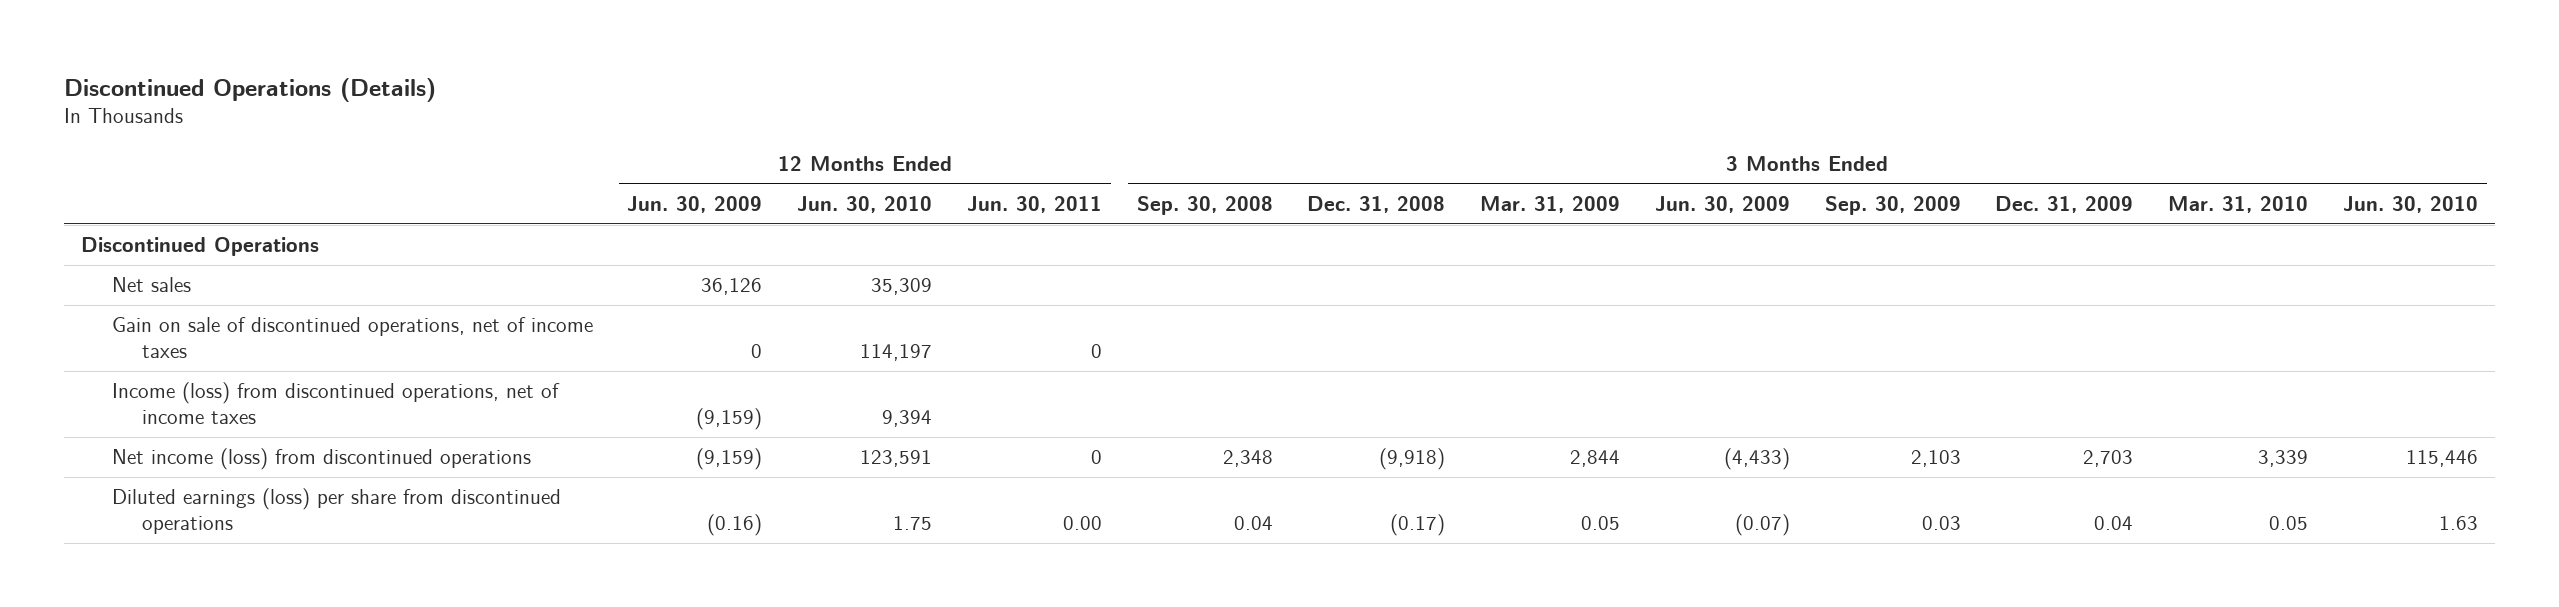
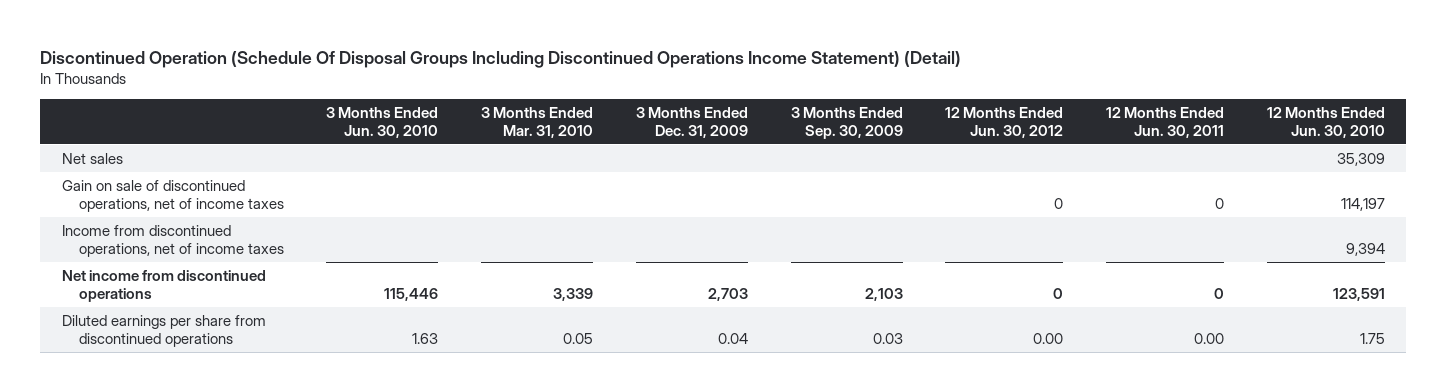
- Discontinued Operations (Details)
+ Discontinued Operation (Schedule Of Disposal Groups Including Discontinued Operations Income Statement) (Detail)
- | 12 Months Ended Jun. 30, 2009 | 12 Months Ended Jun. 30, 2010 | 12 Months Ended Jun. 30, 2011 | 3 Months Ended Sep. 30, 2008 | 3 Months Ended Dec. 31, 2008 | 3 Months Ended Mar. 31, 2009 | 3 Months Ended Jun. 30, 2009 | 3 Months Ended Sep. 30, 2009 | 3 Months Ended Dec. 31, 2009 | 3 Months Ended Mar. 31, 2010 | 3 Months Ended Jun. 30, 2010
+ | 3 Months Ended Jun. 30, 2010 | 3 Months Ended Mar. 31, 2010 | 3 Months Ended Dec. 31, 2009 | 3 Months Ended Sep. 30, 2009 | 12 Months Ended Jun. 30, 2012 | 12 Months Ended Jun. 30, 2011 | 12 Months Ended Jun. 30, 2010
- Discontinued Operations
- Income (loss) from discontinued operations, net of income taxes | (9,159) | 9,394 | | | | | | | | |
- Net income (loss) from discontinued operations | (9,159) | 123,591 | 0 | 2,348 | (9,918) | 2,844 | (4,433) | 2,103 | 2,703 | 3,339 | 115,446
- Diluted earnings (loss) per share from discontinued operations | (0.16) | 1.75 | 0.00 | 0.04 | (0.17) | 0.05 | (0.07) | 0.03 | 0.04 | 0.05 | 1.63
+ Income from discontinued operations, net of income taxes | | | | | | | 9,394
+ Net income from discontinued operations | 115,446 | 3,339 | 2,703 | 2,103 | 0 | 0 | 123,591
+ Diluted earnings per share from discontinued operations | 1.63 | 0.05 | 0.04 | 0.03 | 0.00 | 0.00 | 1.75

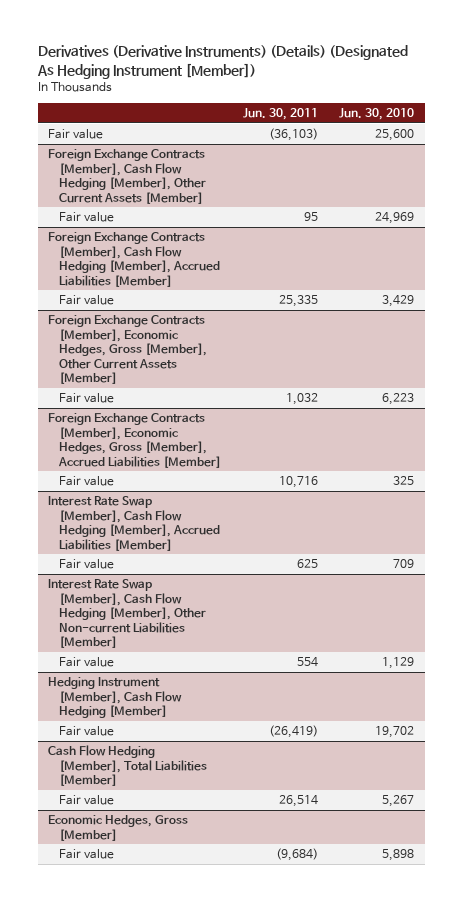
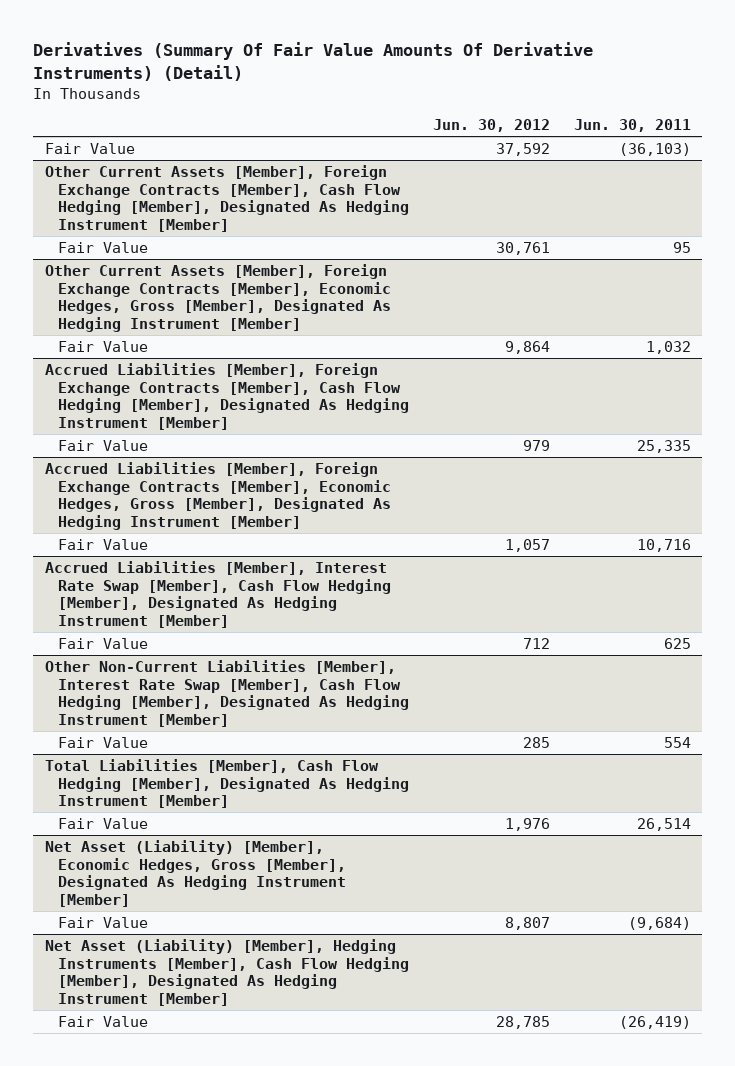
- Derivatives (Derivative Instruments) (Details) (Designated As Hedging Instrument [Member])
+ Derivatives (Summary Of Fair Value Amounts Of Derivative Instruments) (Detail)
- | Jun. 30, 2011 | Jun. 30, 2010
+ | Jun. 30, 2012 | Jun. 30, 2011
- Fair value | (36,103) | 25,600
- Foreign Exchange Contracts [Member], Cash Flow Hedging [Member], Other Current Assets [Member]
- Fair value | 95 | 24,969
- Foreign Exchange Contracts [Member], Cash Flow Hedging [Member], Accrued Liabilities [Member]
- Fair value | 25,335 | 3,429
- Foreign Exchange Contracts [Member], Economic Hedges, Gross [Member], Other Current Assets [Member]
- Fair value | 1,032 | 6,223
- Foreign Exchange Contracts [Member], Economic Hedges, Gross [Member], Accrued Liabilities [Member]
- Fair value | 10,716 | 325
- Interest Rate Swap [Member], Cash Flow Hedging [Member], Accrued Liabilities [Member]
- Fair value | 625 | 709
- Interest Rate Swap [Member], Cash Flow Hedging [Member], Other Non-current Liabilities [Member]
- Fair value | 554 | 1,129
- Hedging Instrument [Member], Cash Flow Hedging [Member]
- Fair value | (26,419) | 19,702
- Cash Flow Hedging [Member], Total Liabilities [Member]
- Fair value | 26,514 | 5,267
- Economic Hedges, Gross [Member]
- Fair value | (9,684) | 5,898
+ Fair Value | 37,592 | (36,103)
+ Other Current Assets [Member], Foreign Exchange Contracts [Member], Cash Flow Hedging [Member], Designated As Hedging Instrument [Member]
+ Fair Value | 30,761 | 95
+ Other Current Assets [Member], Foreign Exchange Contracts [Member], Economic Hedges, Gross [Member], Designated As Hedging Instrument [Member]
+ Fair Value | 9,864 | 1,032
+ Accrued Liabilities [Member], Foreign Exchange Contracts [Member], Cash Flow Hedging [Member], Designated As Hedging Instrument [Member]
+ Fair Value | 979 | 25,335
+ Accrued Liabilities [Member], Foreign Exchange Contracts [Member], Economic Hedges, Gross [Member], Designated As Hedging Instrument [Member]
+ Fair Value | 1,057 | 10,716
+ Accrued Liabilities [Member], Interest Rate Swap [Member], Cash Flow Hedging [Member], Designated As Hedging Instrument [Member]
+ Fair Value | 712 | 625
+ Other Non-Current Liabilities [Member], Interest Rate Swap [Member], Cash Flow Hedging [Member], Designated As Hedging Instrument [Member]
+ Fair Value | 285 | 554
+ Total Liabilities [Member], Cash Flow Hedging [Member], Designated As Hedging Instrument [Member]
+ Fair Value | 1,976 | 26,514
+ Net Asset (Liability) [Member], Economic Hedges, Gross [Member], Designated As Hedging Instrument [Member]
+ Fair Value | 8,807 | (9,684)
+ Net Asset (Liability) [Member], Hedging Instruments [Member], Cash Flow Hedging [Member], Designated As Hedging Instrument [Member]
+ Fair Value | 28,785 | (26,419)

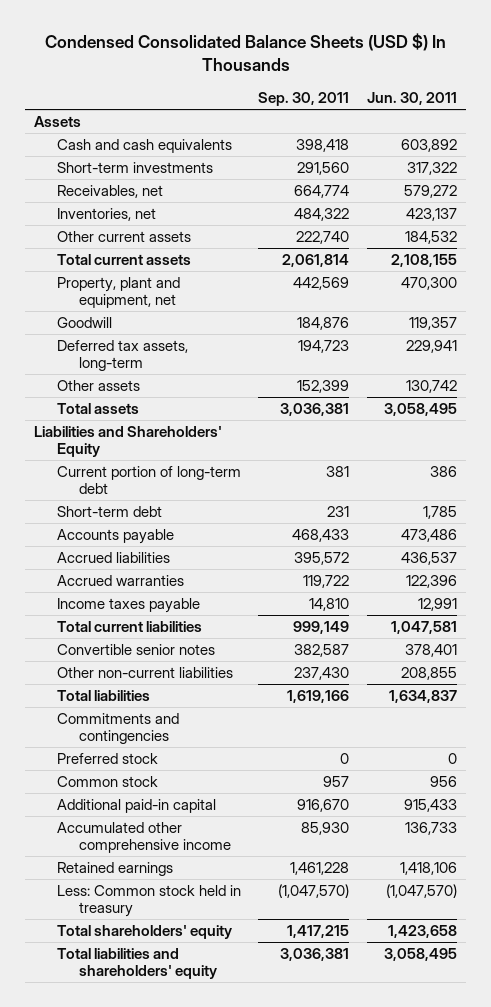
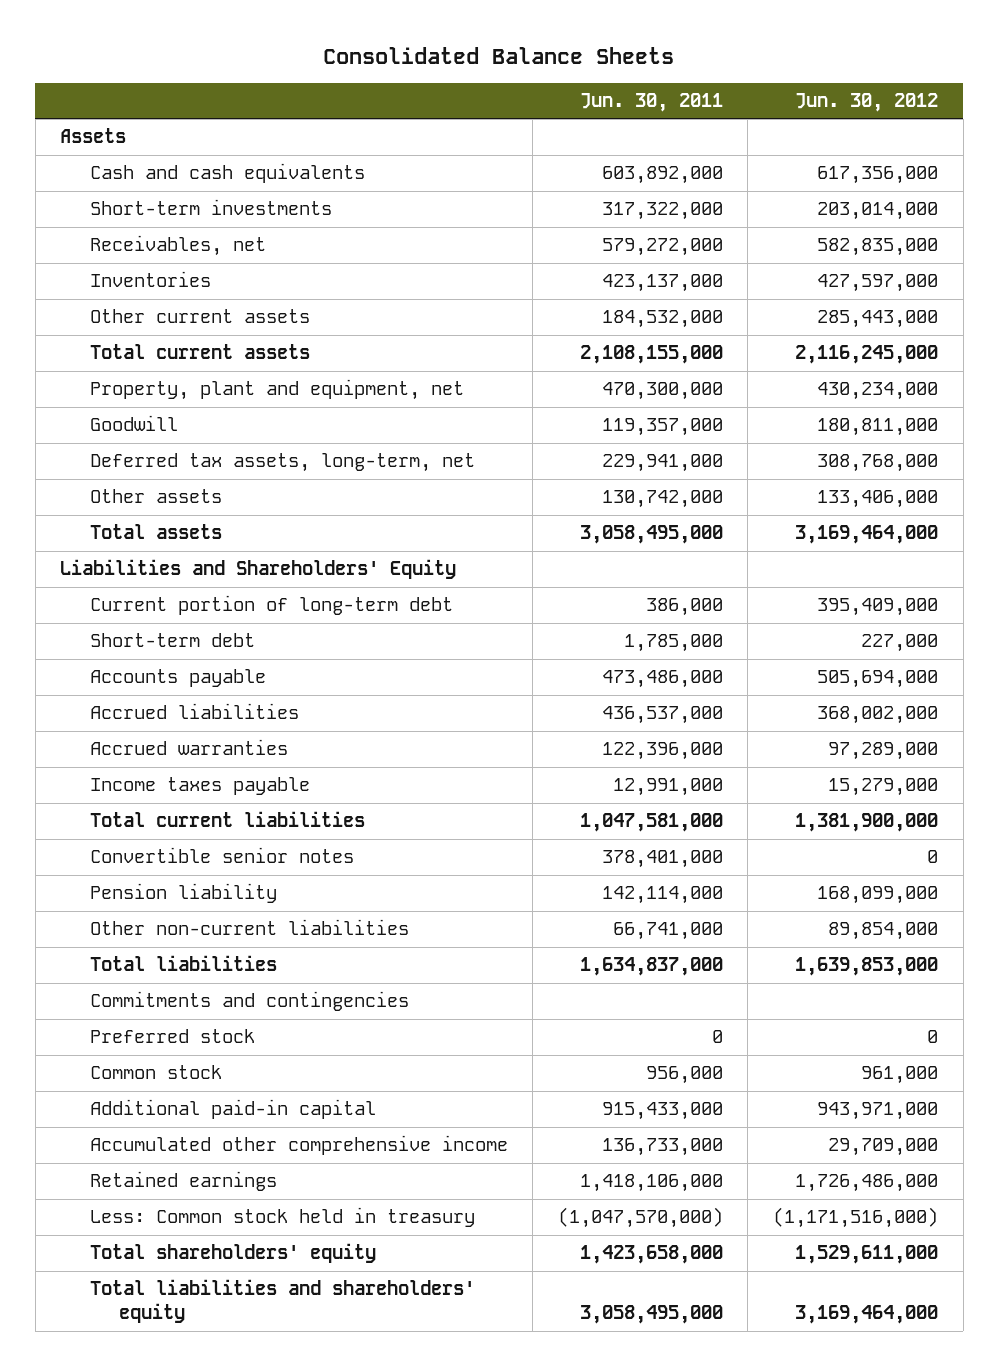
- Condensed Consolidated Balance Sheets (USD $) In Thousands
+ Consolidated Balance Sheets
- | Sep. 30, 2011 | Jun. 30, 2011
+ | Jun. 30, 2011 | Jun. 30, 2012
- Cash and cash equivalents | 398,418 | 603,892
- Short-term investments | 291,560 | 317,322
- Receivables, net | 664,774 | 579,272
- Inventories, net | 484,322 | 423,137
- Other current assets | 222,740 | 184,532
- Total current assets | 2,061,814 | 2,108,155
- Property, plant and equipment, net | 442,569 | 470,300
- Goodwill | 184,876 | 119,357
- Deferred tax assets, long-term | 194,723 | 229,941
- Other assets | 152,399 | 130,742
- Total assets | 3,036,381 | 3,058,495
+ Cash and cash equivalents | 603,892,000 | 617,356,000
+ Short-term investments | 317,322,000 | 203,014,000
+ Receivables, net | 579,272,000 | 582,835,000
+ Inventories | 423,137,000 | 427,597,000
+ Other current assets | 184,532,000 | 285,443,000
+ Total current assets | 2,108,155,000 | 2,116,245,000
+ Property, plant and equipment, net | 470,300,000 | 430,234,000
+ Goodwill | 119,357,000 | 180,811,000
+ Deferred tax assets, long-term, net | 229,941,000 | 308,768,000
+ Other assets | 130,742,000 | 133,406,000
+ Total assets | 3,058,495,000 | 3,169,464,000
- Current portion of long-term debt | 381 | 386
- Short-term debt | 231 | 1,785
- Accounts payable | 468,433 | 473,486
- Accrued liabilities | 395,572 | 436,537
- Accrued warranties | 119,722 | 122,396
- Income taxes payable | 14,810 | 12,991
- Total current liabilities | 999,149 | 1,047,581
- Convertible senior notes | 382,587 | 378,401
- Other non-current liabilities | 237,430 | 208,855
- Total liabilities | 1,619,166 | 1,634,837
+ Current portion of long-term debt | 386,000 | 395,409,000
+ Short-term debt | 1,785,000 | 227,000
+ Accounts payable | 473,486,000 | 505,694,000
+ Accrued liabilities | 436,537,000 | 368,002,000
+ Accrued warranties | 122,396,000 | 97,289,000
+ Income taxes payable | 12,991,000 | 15,279,000
+ Total current liabilities | 1,047,581,000 | 1,381,900,000
+ Convertible senior notes | 378,401,000 | 0
+ Pension liability | 142,114,000 | 168,099,000
+ Other non-current liabilities | 66,741,000 | 89,854,000
+ Total liabilities | 1,634,837,000 | 1,639,853,000
- Common stock | 957 | 956
- Additional paid-in capital | 916,670 | 915,433
- Accumulated other comprehensive income | 85,930 | 136,733
- Retained earnings | 1,461,228 | 1,418,106
- Less: Common stock held in treasury | (1,047,570) | (1,047,570)
- Total shareholders' equity | 1,417,215 | 1,423,658
- Total liabilities and shareholders' equity | 3,036,381 | 3,058,495
+ Common stock | 956,000 | 961,000
+ Additional paid-in capital | 915,433,000 | 943,971,000
+ Accumulated other comprehensive income | 136,733,000 | 29,709,000
+ Retained earnings | 1,418,106,000 | 1,726,486,000
+ Less: Common stock held in treasury | (1,047,570,000) | (1,171,516,000)
+ Total shareholders' equity | 1,423,658,000 | 1,529,611,000
+ Total liabilities and shareholders' equity | 3,058,495,000 | 3,169,464,000

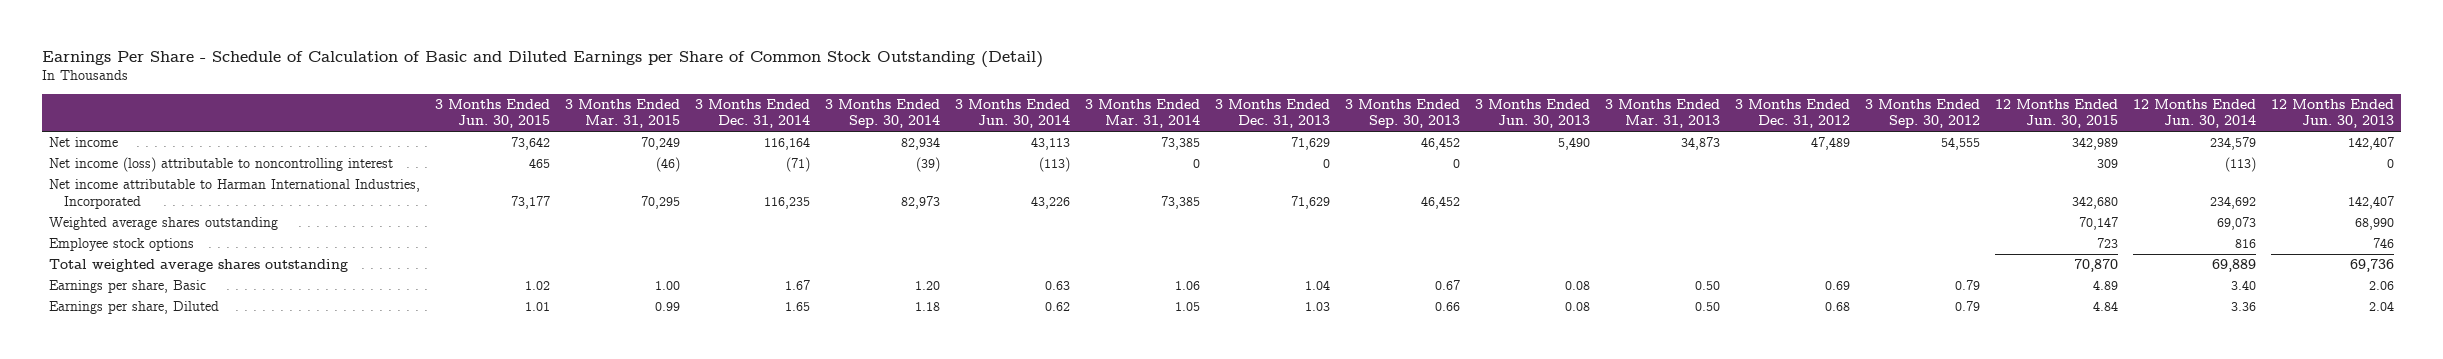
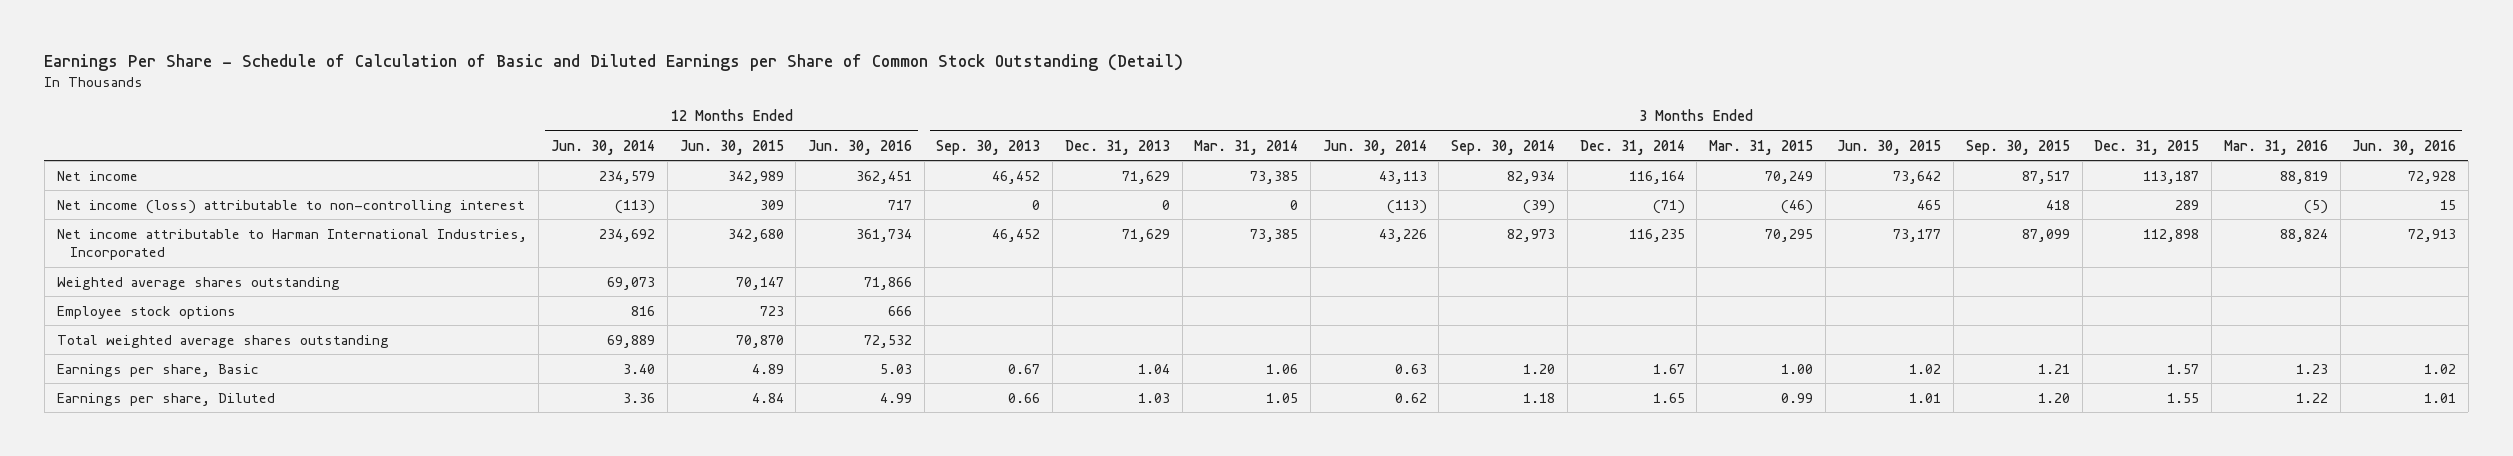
- | 3 Months Ended Jun. 30, 2015 | 3 Months Ended Mar. 31, 2015 | 3 Months Ended Dec. 31, 2014 | 3 Months Ended Sep. 30, 2014 | 3 Months Ended Jun. 30, 2014 | 3 Months Ended Mar. 31, 2014 | 3 Months Ended Dec. 31, 2013 | 3 Months Ended Sep. 30, 2013 | 3 Months Ended Jun. 30, 2013 | 3 Months Ended Mar. 31, 2013 | 3 Months Ended Dec. 31, 2012 | 3 Months Ended Sep. 30, 2012 | 12 Months Ended Jun. 30, 2015 | 12 Months Ended Jun. 30, 2014 | 12 Months Ended Jun. 30, 2013
+ | 12 Months Ended Jun. 30, 2014 | 12 Months Ended Jun. 30, 2015 | 12 Months Ended Jun. 30, 2016 | 3 Months Ended Sep. 30, 2013 | 3 Months Ended Dec. 31, 2013 | 3 Months Ended Mar. 31, 2014 | 3 Months Ended Jun. 30, 2014 | 3 Months Ended Sep. 30, 2014 | 3 Months Ended Dec. 31, 2014 | 3 Months Ended Mar. 31, 2015 | 3 Months Ended Jun. 30, 2015 | 3 Months Ended Sep. 30, 2015 | 3 Months Ended Dec. 31, 2015 | 3 Months Ended Mar. 31, 2016 | 3 Months Ended Jun. 30, 2016
- Net income (loss) attributable to noncontrolling interest | 465 | (46) | (71) | (39) | (113) | 0 | 0 | 0 | | | | | 309 | (113) | 0
+ Net income (loss) attributable to non-controlling interest | (113) | 309 | 717 | 0 | 0 | 0 | (113) | (39) | (71) | (46) | 465 | 418 | 289 | (5) | 15

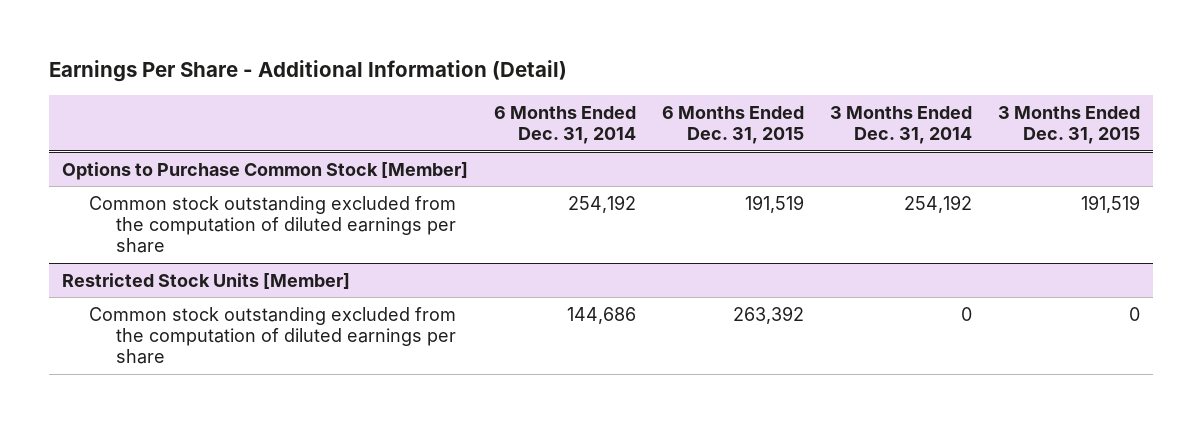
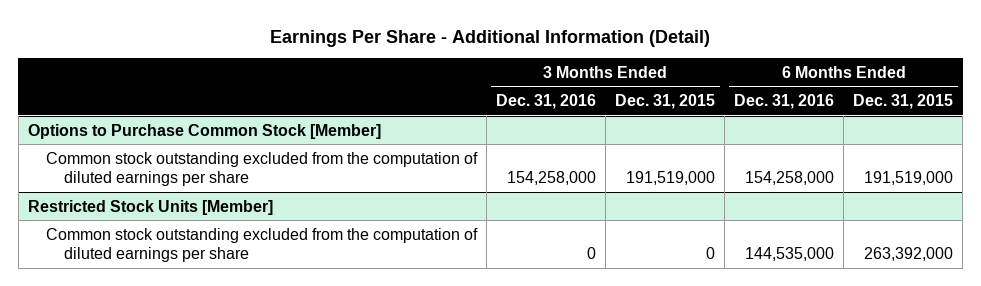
- | 6 Months Ended Dec. 31, 2014 | 6 Months Ended Dec. 31, 2015 | 3 Months Ended Dec. 31, 2014 | 3 Months Ended Dec. 31, 2015
+ | 3 Months Ended Dec. 31, 2016 | 3 Months Ended Dec. 31, 2015 | 6 Months Ended Dec. 31, 2016 | 6 Months Ended Dec. 31, 2015
@ Options to Purchase Common Stock [Member]
- Common stock outstanding excluded from the computation of diluted earnings per share | 254,192 | 191,519 | 254,192 | 191,519
+ Common stock outstanding excluded from the computation of diluted earnings per share | 154,258,000 | 191,519,000 | 154,258,000 | 191,519,000
@ Restricted Stock Units [Member]
- Common stock outstanding excluded from the computation of diluted earnings per share | 144,686 | 263,392 | 0 | 0
+ Common stock outstanding excluded from the computation of diluted earnings per share | 0 | 0 | 144,535,000 | 263,392,000

